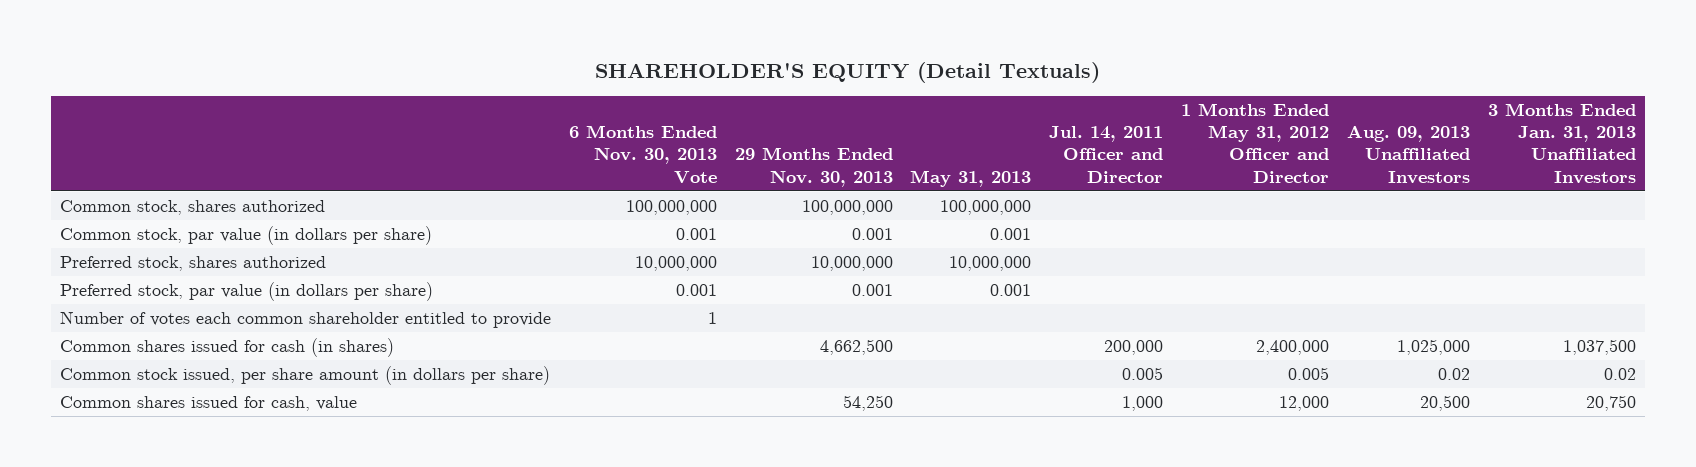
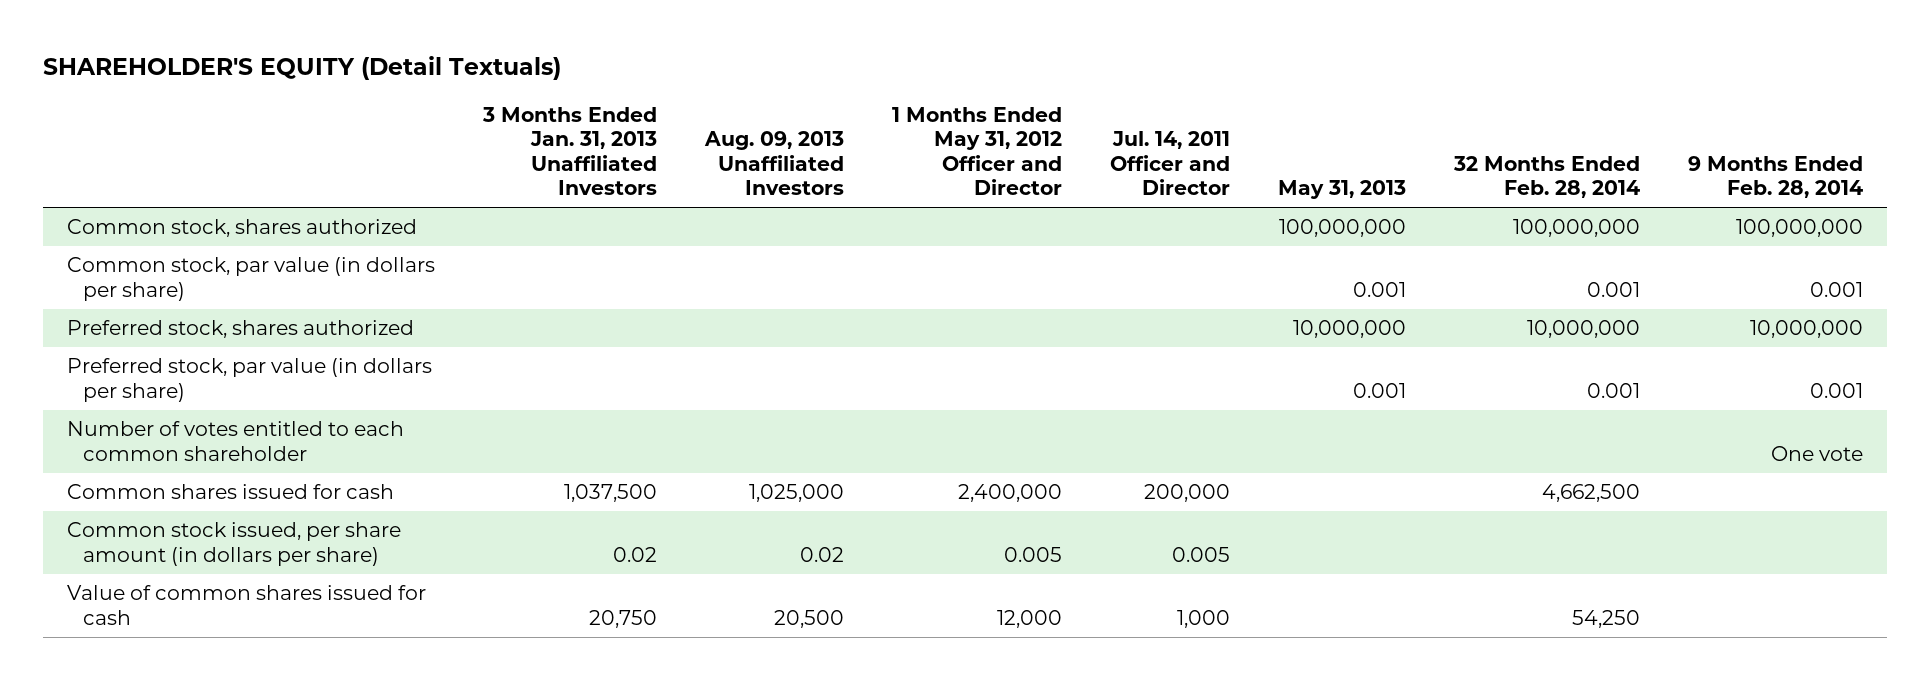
- | 6 Months Ended Nov. 30, 2013 Vote | 29 Months Ended Nov. 30, 2013 | May 31, 2013 | Jul. 14, 2011 Officer and Director | 1 Months Ended May 31, 2012 Officer and Director | Aug. 09, 2013 Unaffiliated Investors | 3 Months Ended Jan. 31, 2013 Unaffiliated Investors
+ | 3 Months Ended Jan. 31, 2013 Unaffiliated Investors | Aug. 09, 2013 Unaffiliated Investors | 1 Months Ended May 31, 2012 Officer and Director | Jul. 14, 2011 Officer and Director | May 31, 2013 | 32 Months Ended Feb. 28, 2014 | 9 Months Ended Feb. 28, 2014
- Number of votes each common shareholder entitled to provide | 1 | | | | | |
- Common shares issued for cash (in shares) | | 4,662,500 | | 200,000 | 2,400,000 | 1,025,000 | 1,037,500
+ Number of votes entitled to each common shareholder | | | | | | | One vote
+ Common shares issued for cash | 1,037,500 | 1,025,000 | 2,400,000 | 200,000 | | 4,662,500 |
- Common shares issued for cash, value | | 54,250 | | 1,000 | 12,000 | 20,500 | 20,750
+ Value of common shares issued for cash | 20,750 | 20,500 | 12,000 | 1,000 | | 54,250 |

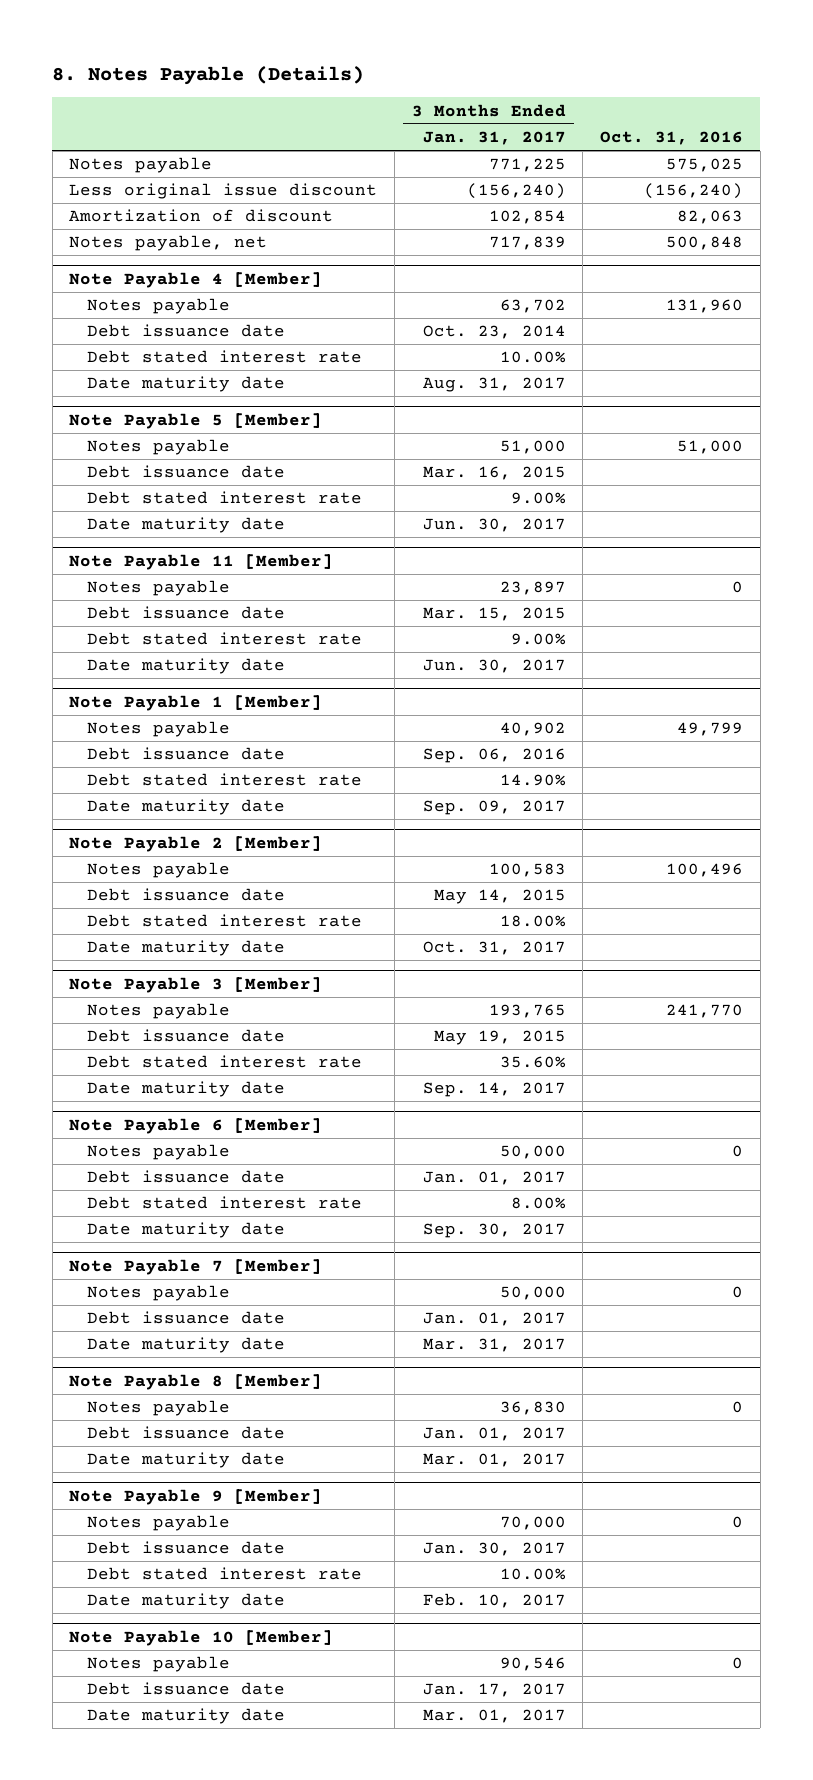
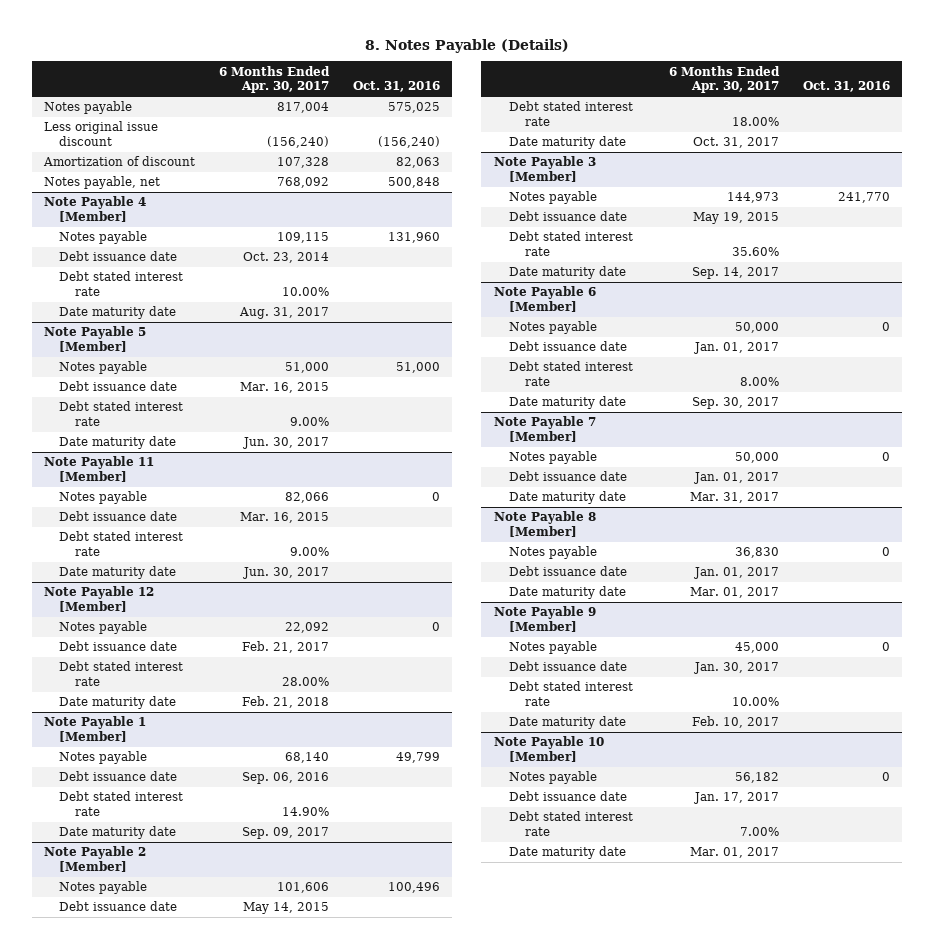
- | 3 Months Ended Jan. 31, 2017 | Oct. 31, 2016
+ | 6 Months Ended Apr. 30, 2017 | Oct. 31, 2016
+ Note Payable 12 [Member]
+ Notes payable | 22,092 | 0
+ Debt issuance date | Feb. 21, 2017 |
+ Debt stated interest rate | 28.00% |
+ Date maturity date | Feb. 21, 2018 |
@ Note Payable 10 [Member]
+ Debt stated interest rate | 7.00% |

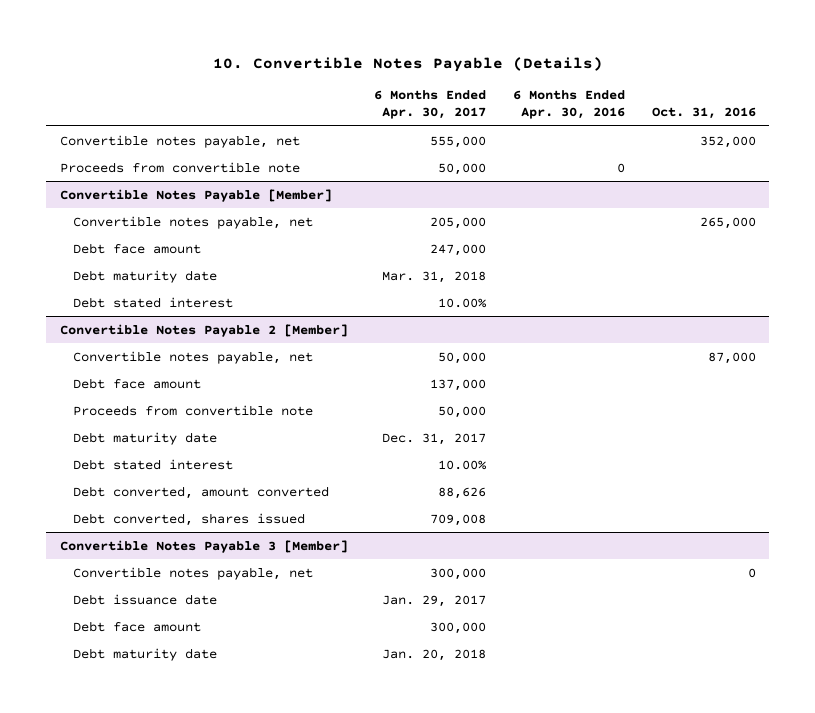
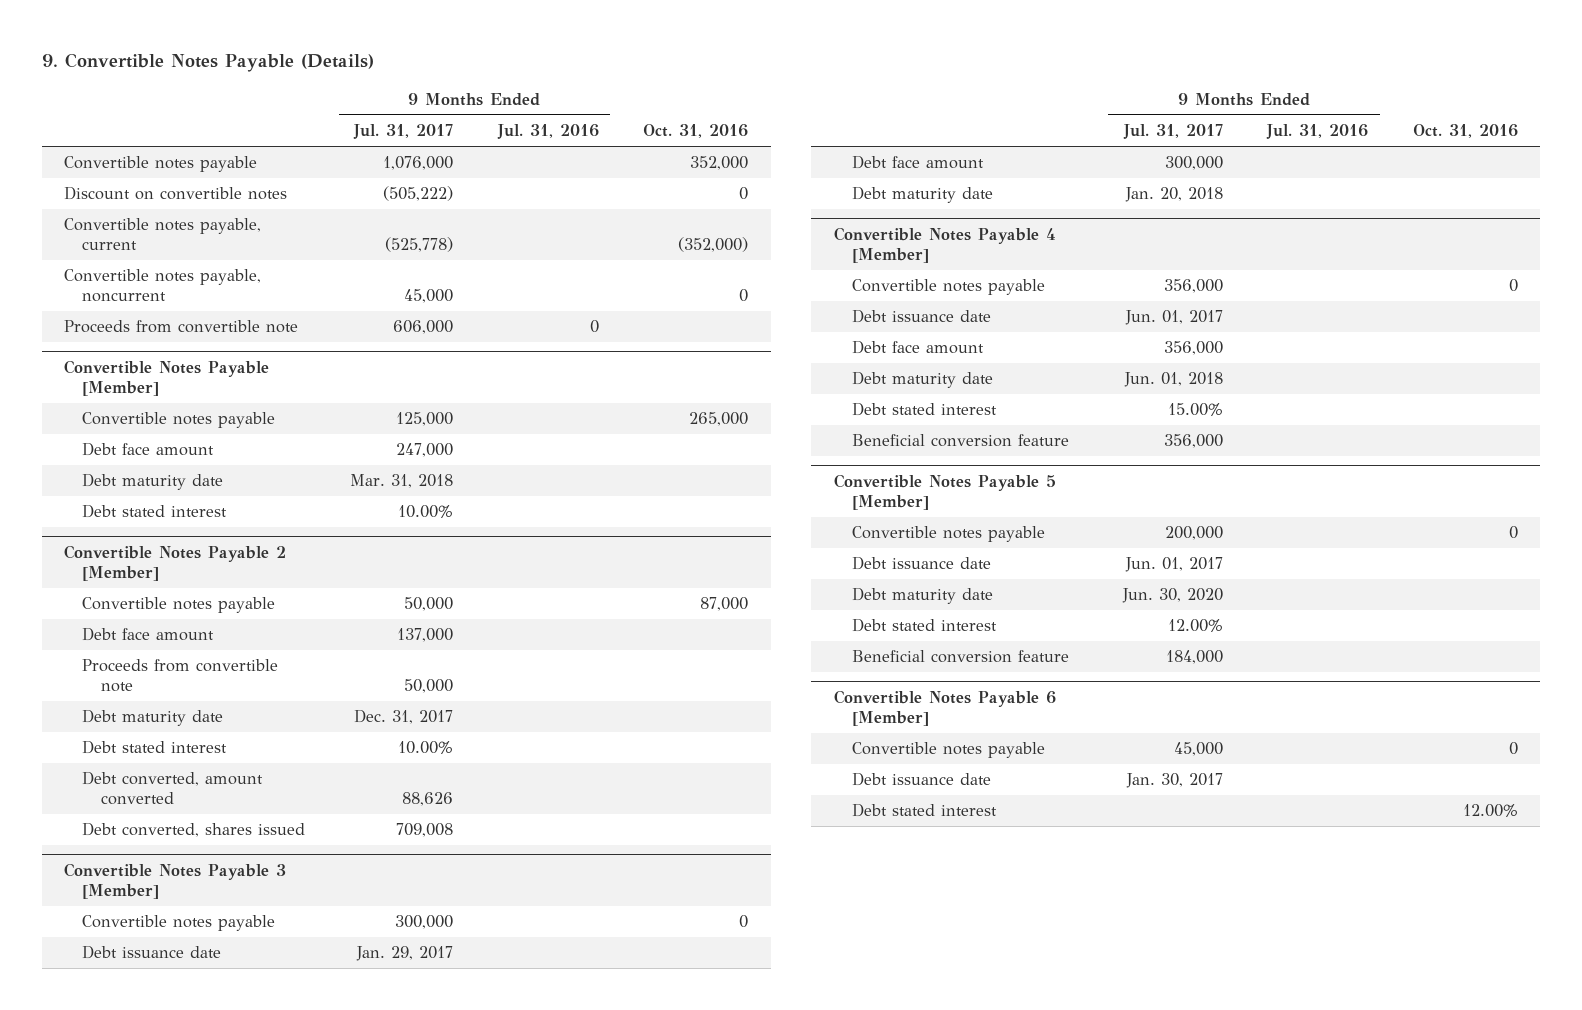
- 10. Convertible Notes Payable (Details)
+ 9. Convertible Notes Payable (Details)
- | 6 Months Ended Apr. 30, 2017 | 6 Months Ended Apr. 30, 2016 | Oct. 31, 2016
+ | 9 Months Ended Jul. 31, 2017 | 9 Months Ended Jul. 31, 2016 | Oct. 31, 2016
- Convertible notes payable, net | 555,000 | | 352,000
+ Convertible notes payable | 1,076,000 | | 352,000
+ Discount on convertible notes | (505,222) | | 0
+ Convertible notes payable, current | (525,778) | | (352,000)
+ Convertible notes payable, noncurrent | 45,000 | | 0
@ Convertible Notes Payable [Member]
- Convertible notes payable, net | 205,000 | | 265,000
+ Convertible notes payable | 125,000 | | 265,000
@ Convertible Notes Payable 2 [Member]
- Convertible notes payable, net | 50,000 | | 87,000
+ Convertible notes payable | 50,000 | | 87,000
@ Convertible Notes Payable 3 [Member]
- Convertible notes payable, net | 300,000 | | 0
+ Convertible notes payable | 300,000 | | 0
+ Convertible Notes Payable 4 [Member]
+ Convertible notes payable | 356,000 | | 0
+ Debt issuance date | Jun. 01, 2017 | |
+ Debt face amount | 356,000 | |
+ Debt maturity date | Jun. 01, 2018 | |
+ Debt stated interest | 15.00% | |
+ Beneficial conversion feature | 356,000 | |
+ Convertible Notes Payable 5 [Member]
+ Convertible notes payable | 200,000 | | 0
+ Debt issuance date | Jun. 01, 2017 | |
+ Debt maturity date | Jun. 30, 2020 | |
+ Debt stated interest | 12.00% | |
+ Beneficial conversion feature | 184,000 | |
+ Convertible Notes Payable 6 [Member]
+ Convertible notes payable | 45,000 | | 0
+ Debt issuance date | Jan. 30, 2017 | |
+ Debt stated interest | | | 12.00%

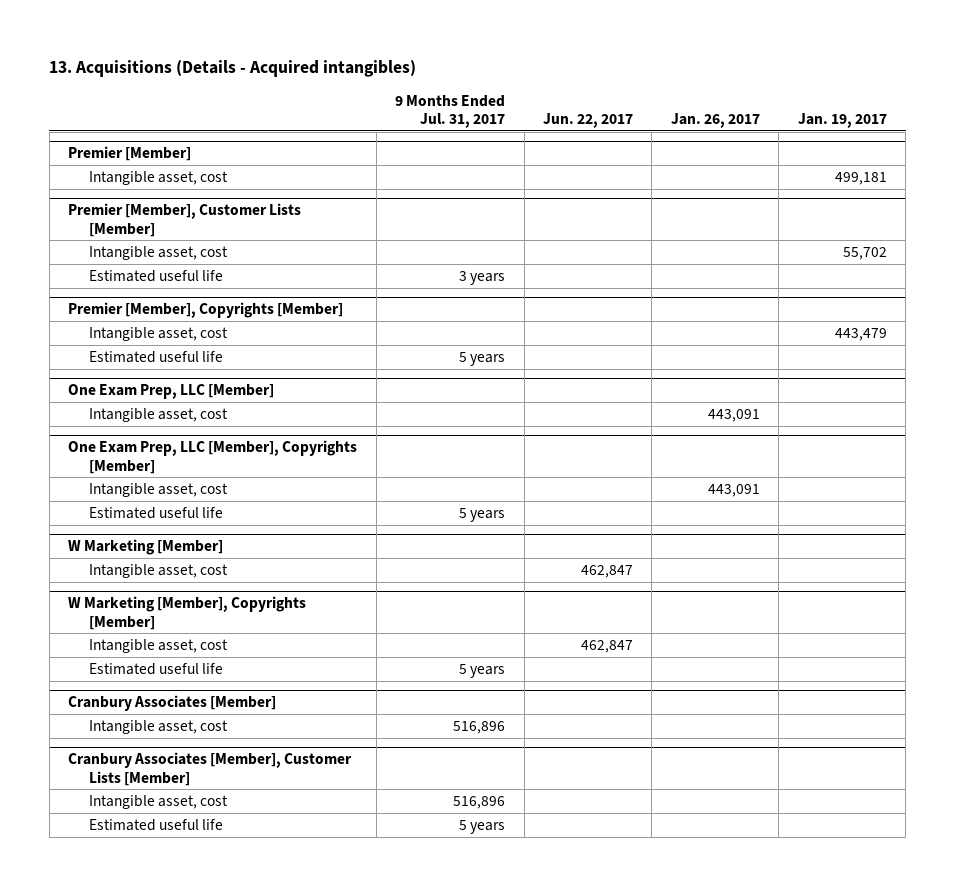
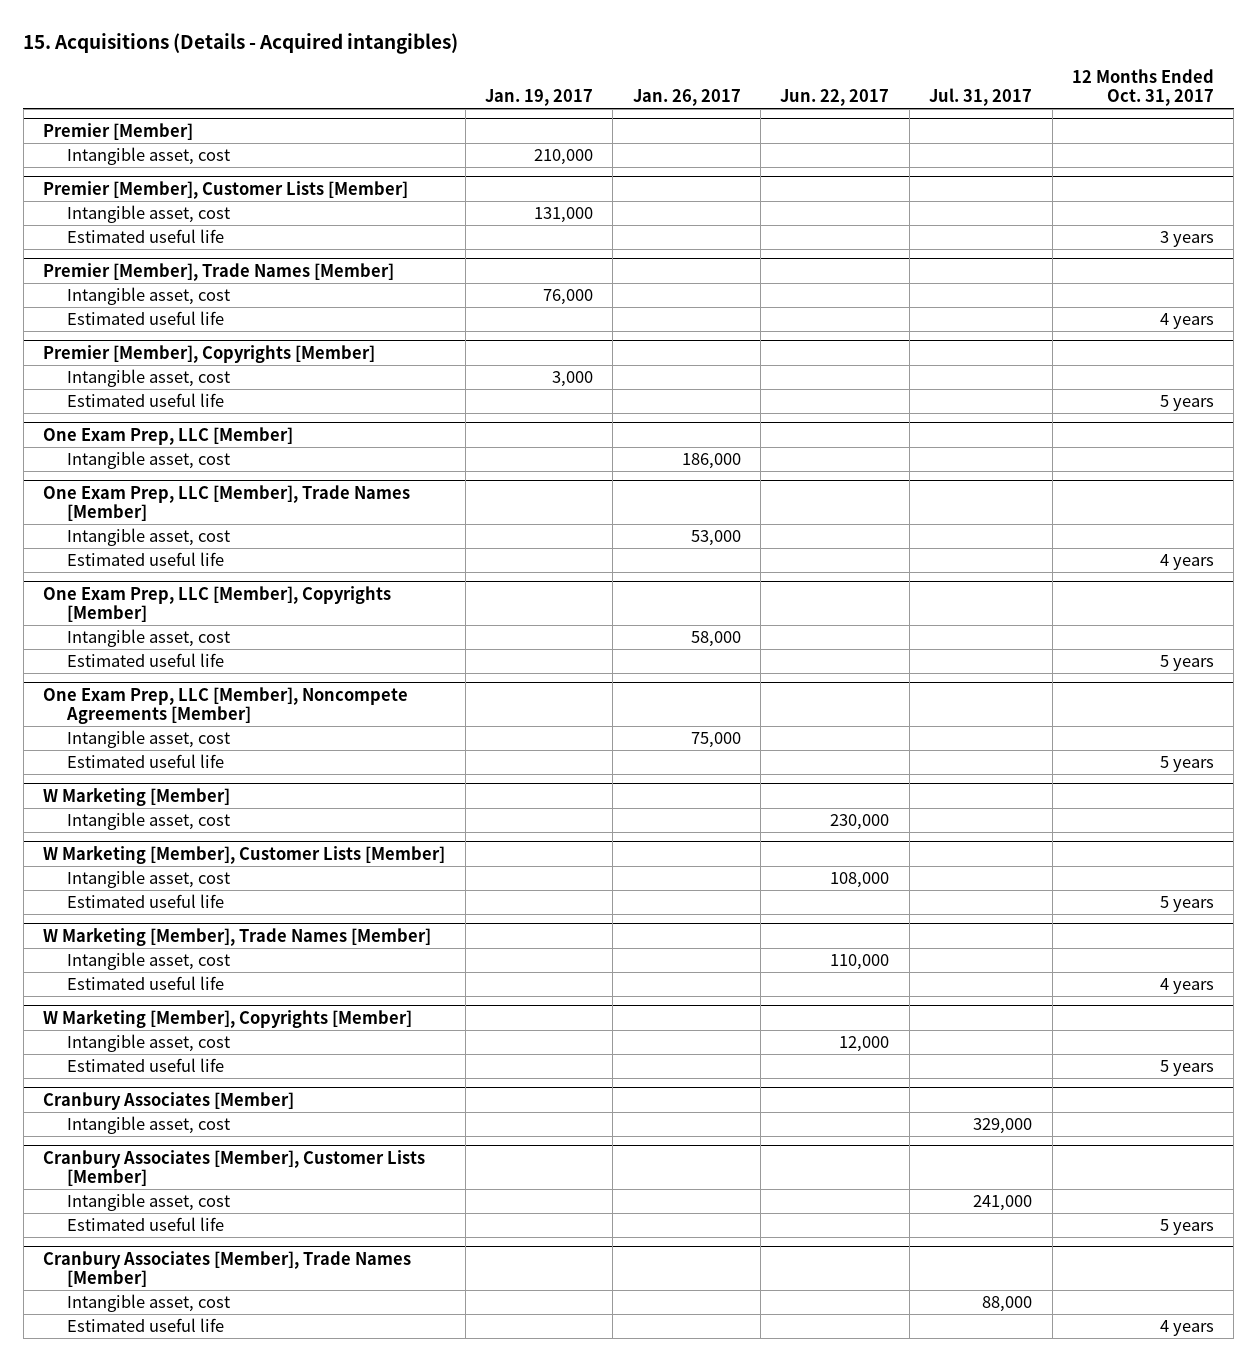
- 13. Acquisitions (Details - Acquired intangibles)
+ 15. Acquisitions (Details - Acquired intangibles)
- | 9 Months Ended Jul. 31, 2017 | Jun. 22, 2017 | Jan. 26, 2017 | Jan. 19, 2017
+ | Jan. 19, 2017 | Jan. 26, 2017 | Jun. 22, 2017 | Jul. 31, 2017 | 12 Months Ended Oct. 31, 2017
@ Premier [Member]
- Intangible asset, cost | | | | 499,181
+ Intangible asset, cost | 210,000 | | | |
@ Premier [Member], Customer Lists [Member]
- Intangible asset, cost | | | | 55,702
+ Intangible asset, cost | 131,000 | | | |
+ Premier [Member], Trade Names [Member]
+ Intangible asset, cost | 76,000 | | | |
+ Estimated useful life | | | | | 4 years
@ Premier [Member], Copyrights [Member]
- Intangible asset, cost | | | | 443,479
+ Intangible asset, cost | 3,000 | | | |
@ One Exam Prep, LLC [Member]
- Intangible asset, cost | | | 443,091 |
+ Intangible asset, cost | | 186,000 | | |
+ One Exam Prep, LLC [Member], Trade Names [Member]
+ Intangible asset, cost | | 53,000 | | |
+ Estimated useful life | | | | | 4 years
@ One Exam Prep, LLC [Member], Copyrights [Member]
- Intangible asset, cost | | | 443,091 |
+ Intangible asset, cost | | 58,000 | | |
+ One Exam Prep, LLC [Member], Noncompete Agreements [Member]
+ Intangible asset, cost | | 75,000 | | |
+ Estimated useful life | | | | | 5 years
@ W Marketing [Member]
- Intangible asset, cost | | 462,847 | |
+ Intangible asset, cost | | | 230,000 | |
+ W Marketing [Member], Customer Lists [Member]
+ Intangible asset, cost | | | 108,000 | |
+ Estimated useful life | | | | | 5 years
+ W Marketing [Member], Trade Names [Member]
+ Intangible asset, cost | | | 110,000 | |
+ Estimated useful life | | | | | 4 years
@ W Marketing [Member], Copyrights [Member]
- Intangible asset, cost | | 462,847 | |
+ Intangible asset, cost | | | 12,000 | |
+ Cranbury Associates [Member], Trade Names [Member]
+ Intangible asset, cost | | | | 88,000 |
+ Estimated useful life | | | | | 4 years

